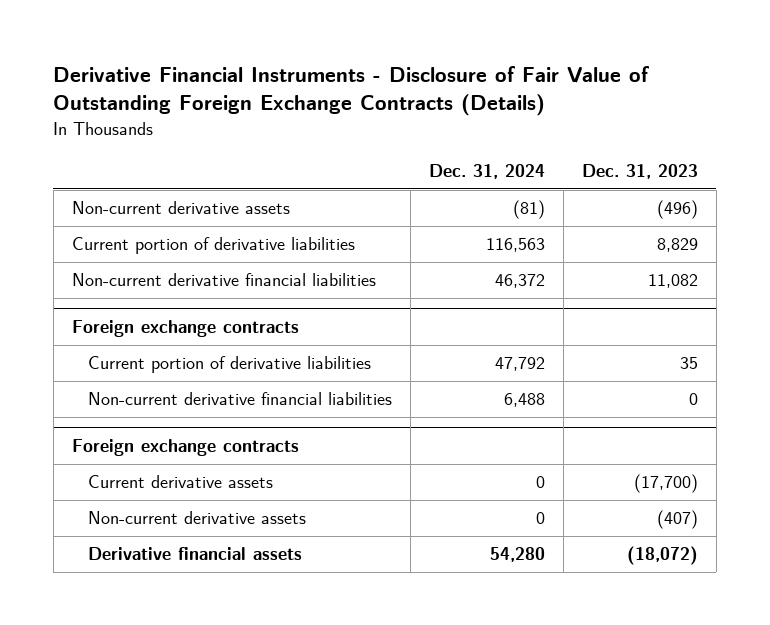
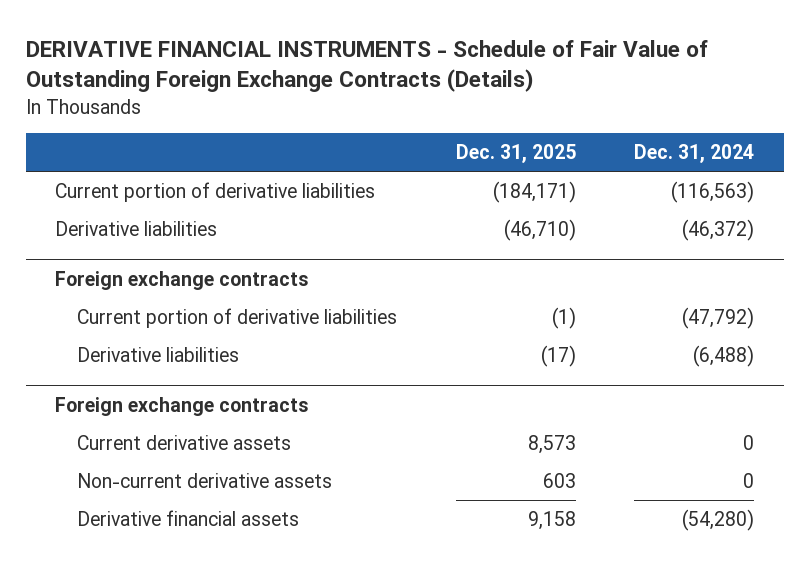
- Derivative Financial Instruments - Disclosure of Fair Value of Outstanding Foreign Exchange Contracts (Details)
+ DERIVATIVE FINANCIAL INSTRUMENTS - Schedule of Fair Value of Outstanding Foreign Exchange Contracts (Details)
- | Dec. 31, 2024 | Dec. 31, 2023
+ | Dec. 31, 2025 | Dec. 31, 2024
- Non-current derivative assets | (81) | (496)
- Current portion of derivative liabilities | 116,563 | 8,829
- Non-current derivative financial liabilities | 46,372 | 11,082
+ Current portion of derivative liabilities | (184,171) | (116,563)
+ Derivative liabilities | (46,710) | (46,372)
@ Foreign exchange contracts
- Current portion of derivative liabilities | 47,792 | 35
- Non-current derivative financial liabilities | 6,488 | 0
+ Current portion of derivative liabilities | (1) | (47,792)
+ Derivative liabilities | (17) | (6,488)
- Derivative financial assets | 54,280 | (18,072)
+ Derivative financial assets | 9,158 | (54,280)

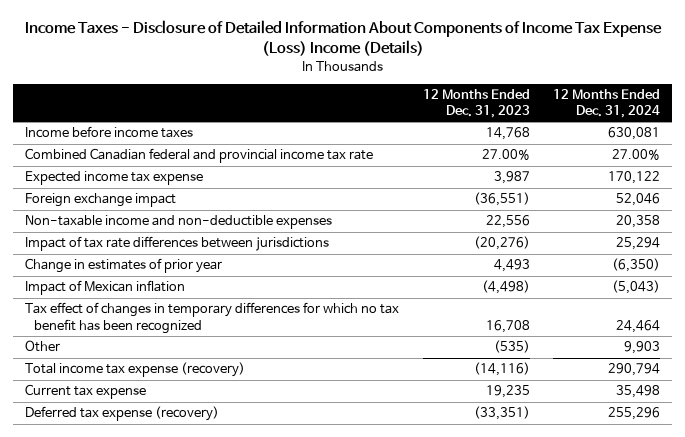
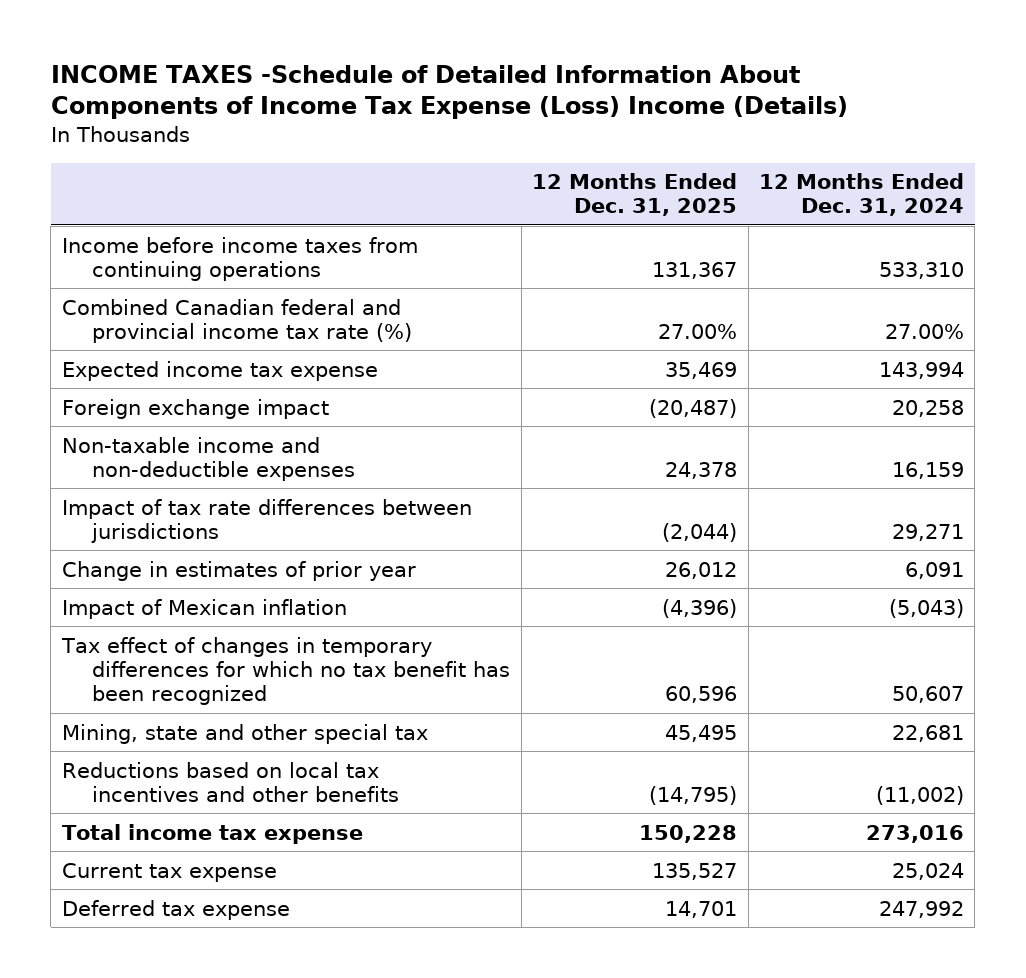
- Income Taxes - Disclosure of Detailed Information About Components of Income Tax Expense (Loss) Income (Details)
+ INCOME TAXES -Schedule of Detailed Information About Components of Income Tax Expense (Loss) Income (Details)
- | 12 Months Ended Dec. 31, 2023 | 12 Months Ended Dec. 31, 2024
+ | 12 Months Ended Dec. 31, 2025 | 12 Months Ended Dec. 31, 2024
- Income before income taxes | 14,768 | 630,081
- Combined Canadian federal and provincial income tax rate | 27.00% | 27.00%
- Expected income tax expense | 3,987 | 170,122
- Foreign exchange impact | (36,551) | 52,046
- Non-taxable income and non-deductible expenses | 22,556 | 20,358
- Impact of tax rate differences between jurisdictions | (20,276) | 25,294
- Change in estimates of prior year | 4,493 | (6,350)
+ Income before income taxes from continuing operations | 131,367 | 533,310
+ Combined Canadian federal and provincial income tax rate (%) | 27.00% | 27.00%
+ Expected income tax expense | 35,469 | 143,994
+ Foreign exchange impact | (20,487) | 20,258
+ Non-taxable income and non-deductible expenses | 24,378 | 16,159
+ Impact of tax rate differences between jurisdictions | (2,044) | 29,271
+ Change in estimates of prior year | 26,012 | 6,091
- Tax effect of changes in temporary differences for which no tax benefit has been recognized | 16,708 | 24,464
- Other | (535) | 9,903
- Total income tax expense (recovery) | (14,116) | 290,794
- Current tax expense | 19,235 | 35,498
- Deferred tax expense (recovery) | (33,351) | 255,296
+ Tax effect of changes in temporary differences for which no tax benefit has been recognized | 60,596 | 50,607
+ Mining, state and other special tax | 45,495 | 22,681
+ Reductions based on local tax incentives and other benefits | (14,795) | (11,002)
+ Total income tax expense | 150,228 | 273,016
+ Current tax expense | 135,527 | 25,024
+ Deferred tax expense | 14,701 | 247,992

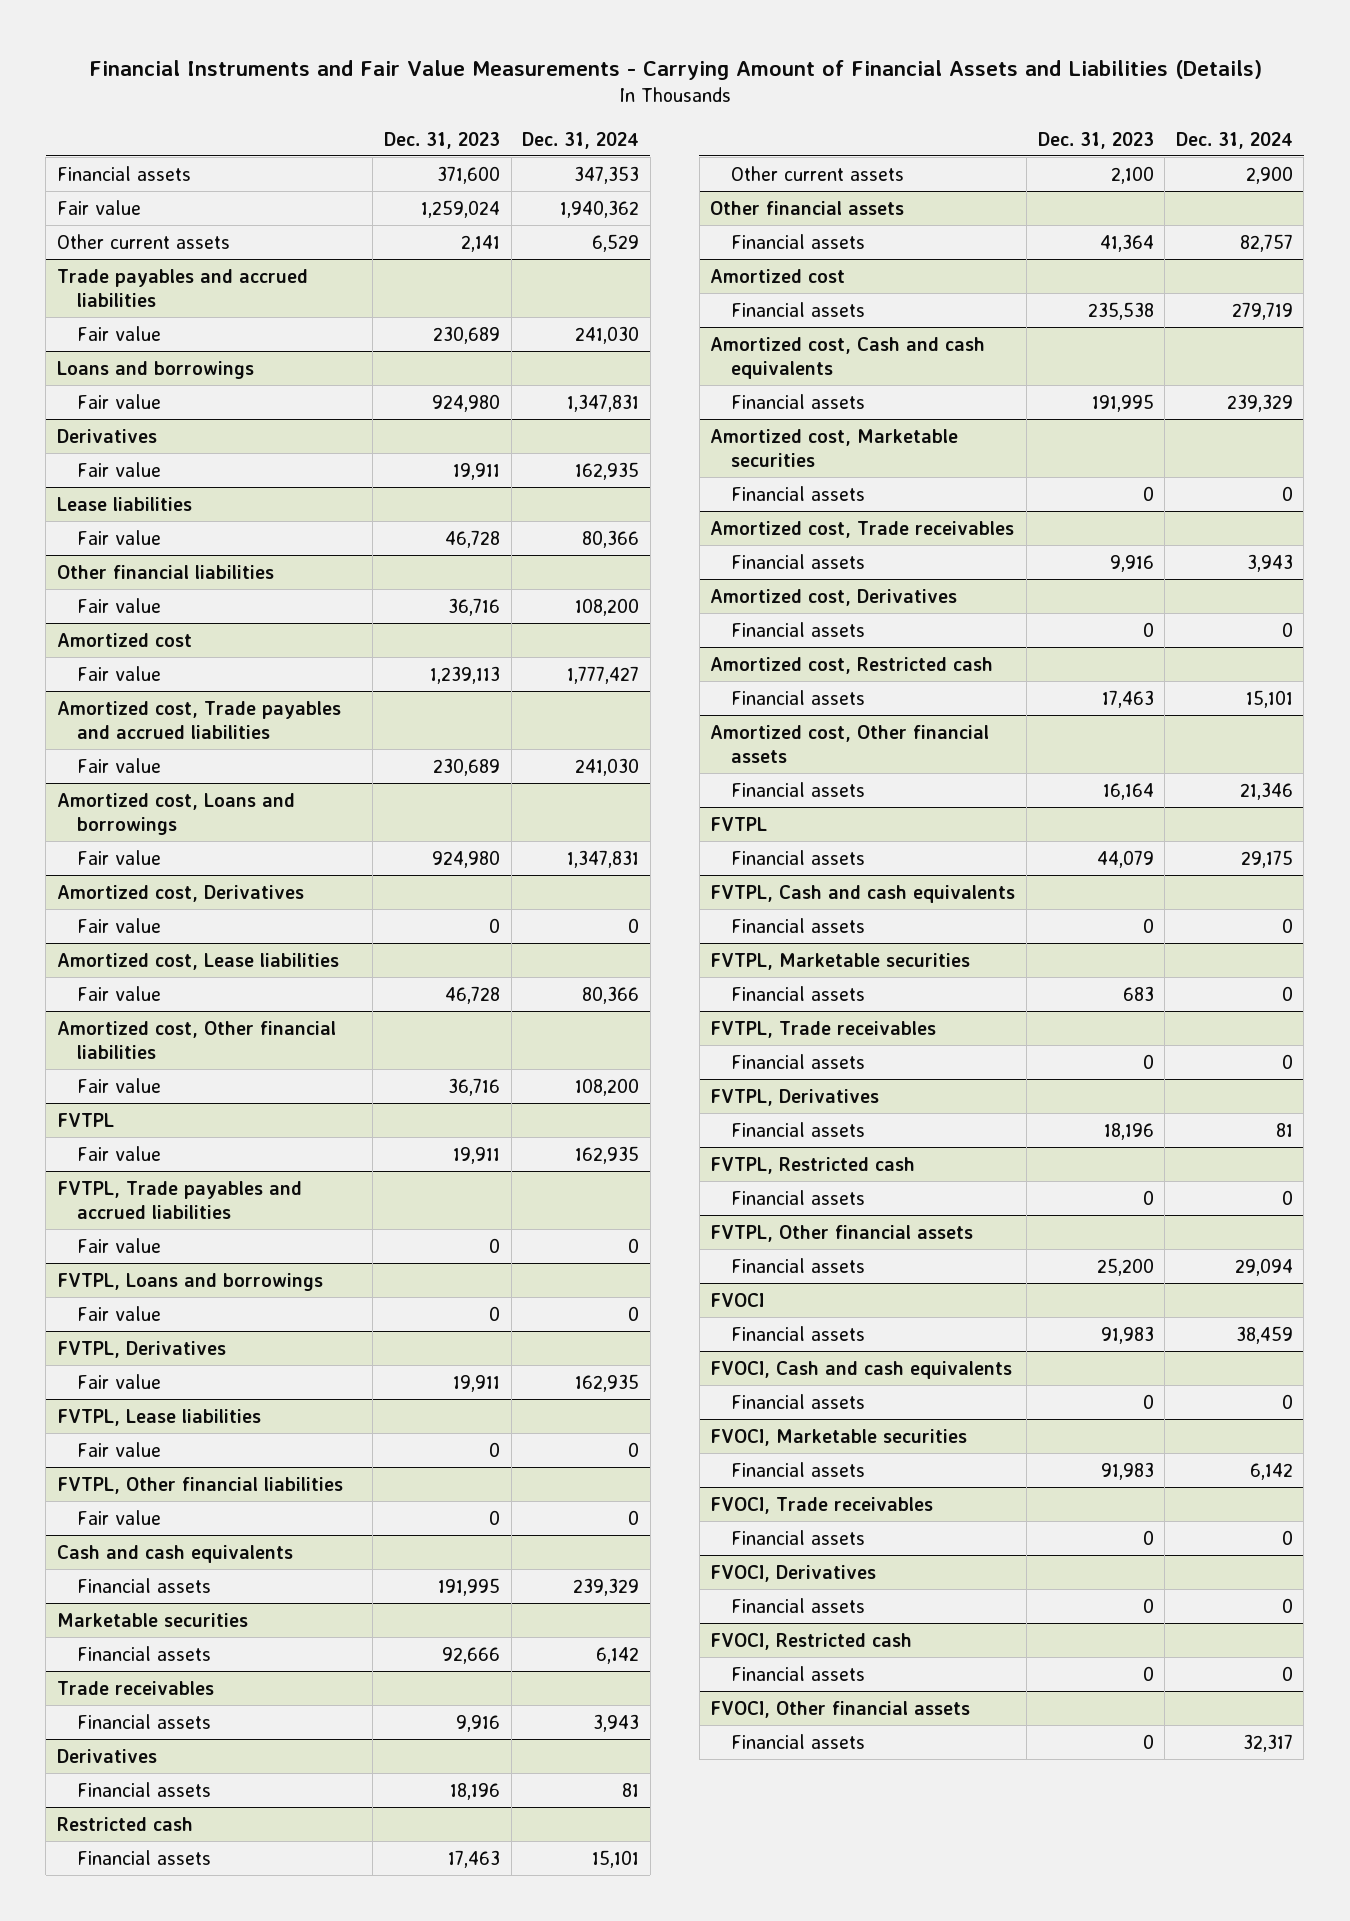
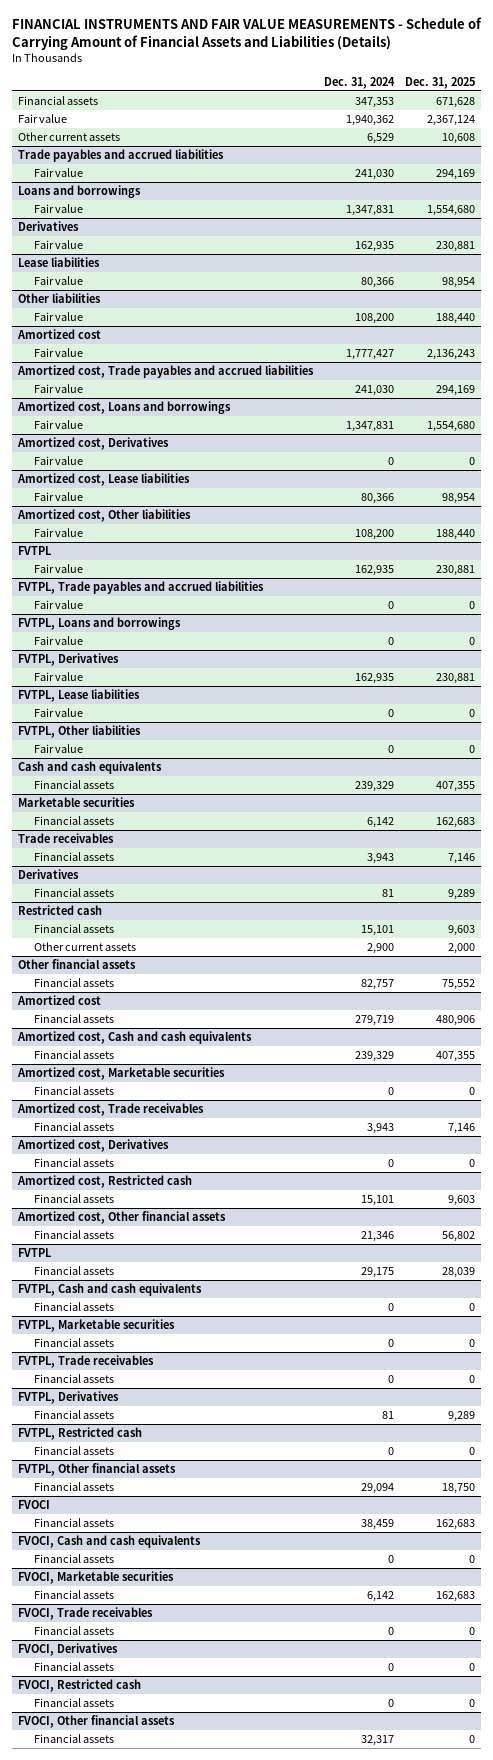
- Financial Instruments and Fair Value Measurements - Carrying Amount of Financial Assets and Liabilities (Details)
+ FINANCIAL INSTRUMENTS AND FAIR VALUE MEASUREMENTS - Schedule of Carrying Amount of Financial Assets and Liabilities (Details)
- | Dec. 31, 2023 | Dec. 31, 2024
+ | Dec. 31, 2024 | Dec. 31, 2025
- Other financial liabilities
+ Other liabilities
- Amortized cost, Other financial liabilities
+ Amortized cost, Other liabilities
- FVTPL, Other financial liabilities
+ FVTPL, Other liabilities

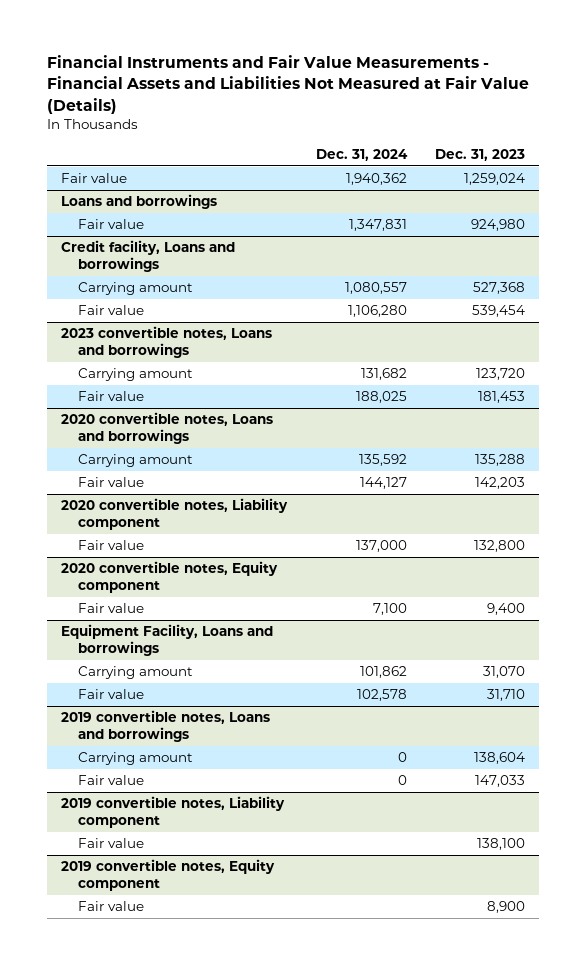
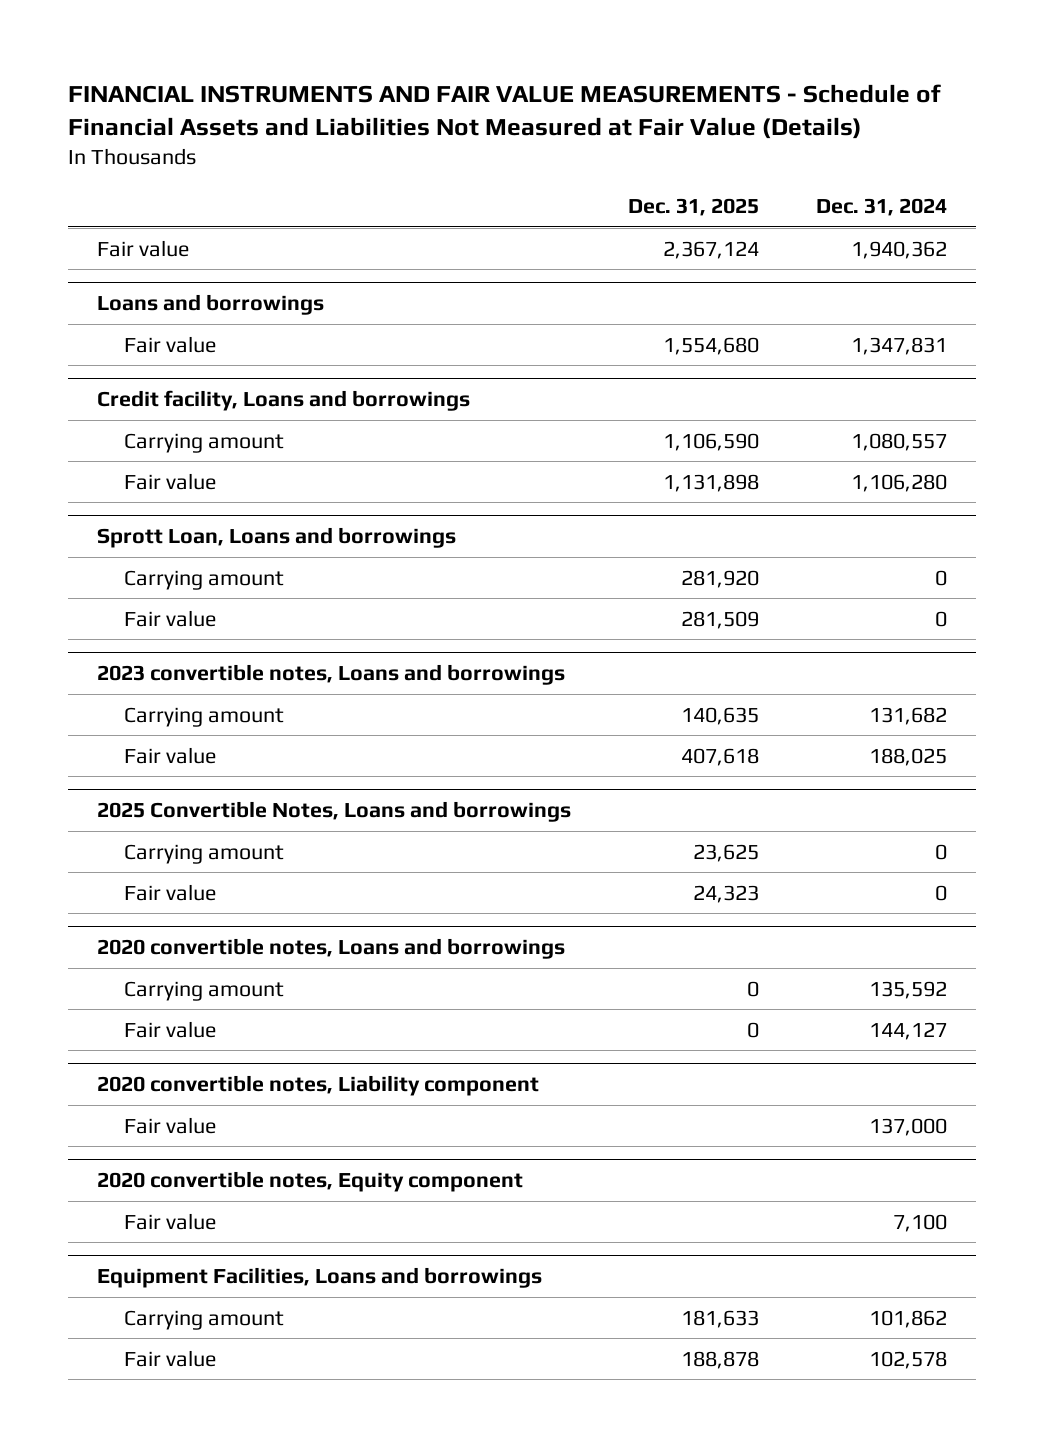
- Financial Instruments and Fair Value Measurements - Financial Assets and Liabilities Not Measured at Fair Value (Details)
+ FINANCIAL INSTRUMENTS AND FAIR VALUE MEASUREMENTS - Schedule of Financial Assets and Liabilities Not Measured at Fair Value (Details)
- | Dec. 31, 2024 | Dec. 31, 2023
+ | Dec. 31, 2025 | Dec. 31, 2024
+ Sprott Loan, Loans and borrowings
+ Carrying amount | 281,920 | 0
+ Fair value | 281,509 | 0
+ 2025 Convertible Notes, Loans and borrowings
+ Carrying amount | 23,625 | 0
+ Fair value | 24,323 | 0
- Equipment Facility, Loans and borrowings
+ Equipment Facilities, Loans and borrowings
- 2019 convertible notes, Loans and borrowings
- Carrying amount | 0 | 138,604
- Fair value | 0 | 147,033
- 2019 convertible notes, Liability component
- Fair value | | 138,100
- 2019 convertible notes, Equity component
- Fair value | | 8,900

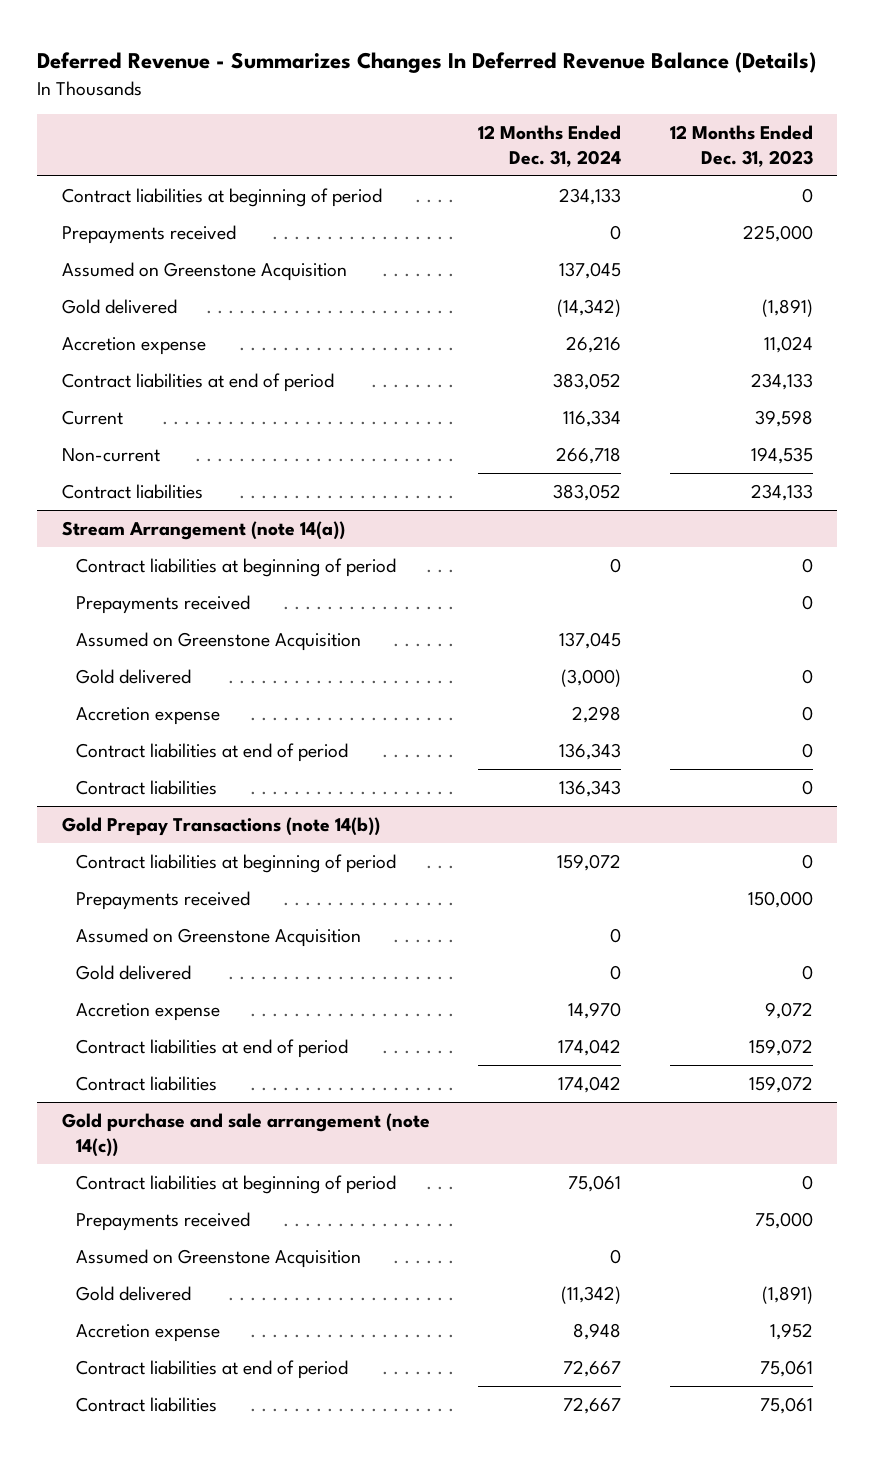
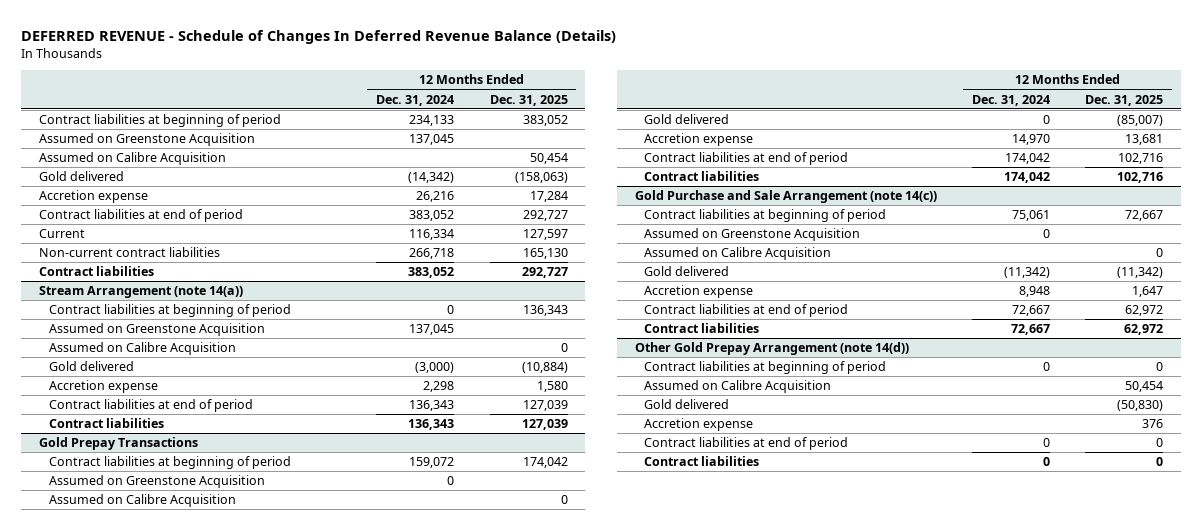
- Deferred Revenue - Summarizes Changes In Deferred Revenue Balance (Details)
+ DEFERRED REVENUE - Schedule of Changes In Deferred Revenue Balance (Details)
- | 12 Months Ended Dec. 31, 2024 | 12 Months Ended Dec. 31, 2023
+ | 12 Months Ended Dec. 31, 2024 | 12 Months Ended Dec. 31, 2025
- Prepayments received | 0 | 225,000
+ Assumed on Calibre Acquisition | | 50,454
- Non-current | 266,718 | 194,535
+ Non-current contract liabilities | 266,718 | 165,130
@ Stream Arrangement (note 14(a))
- Prepayments received | | 0
+ Assumed on Calibre Acquisition | | 0
- Gold Prepay Transactions (note 14(b))
+ Gold Prepay Transactions
- Prepayments received | | 150,000
+ Assumed on Calibre Acquisition | | 0
- Gold purchase and sale arrangement (note 14(c))
+ Gold Purchase and Sale Arrangement (note 14(c))
- Prepayments received | | 75,000
+ Assumed on Calibre Acquisition | | 0
+ Other Gold Prepay Arrangement (note 14(d))
+ Contract liabilities at beginning of period | 0 | 0
+ Assumed on Calibre Acquisition | | 50,454
+ Gold delivered | | (50,830)
+ Accretion expense | | 376
+ Contract liabilities at end of period | 0 | 0
+ Contract liabilities | 0 | 0

